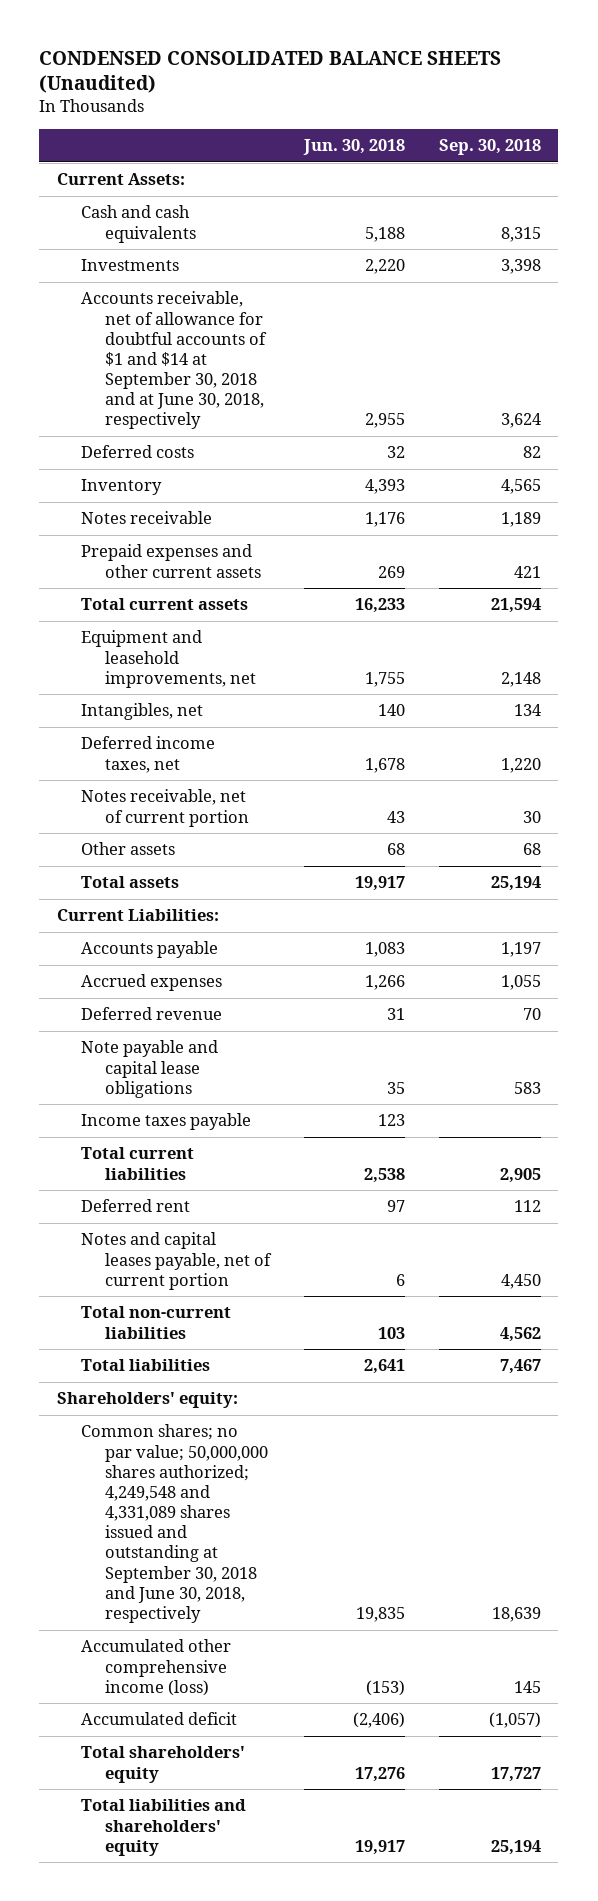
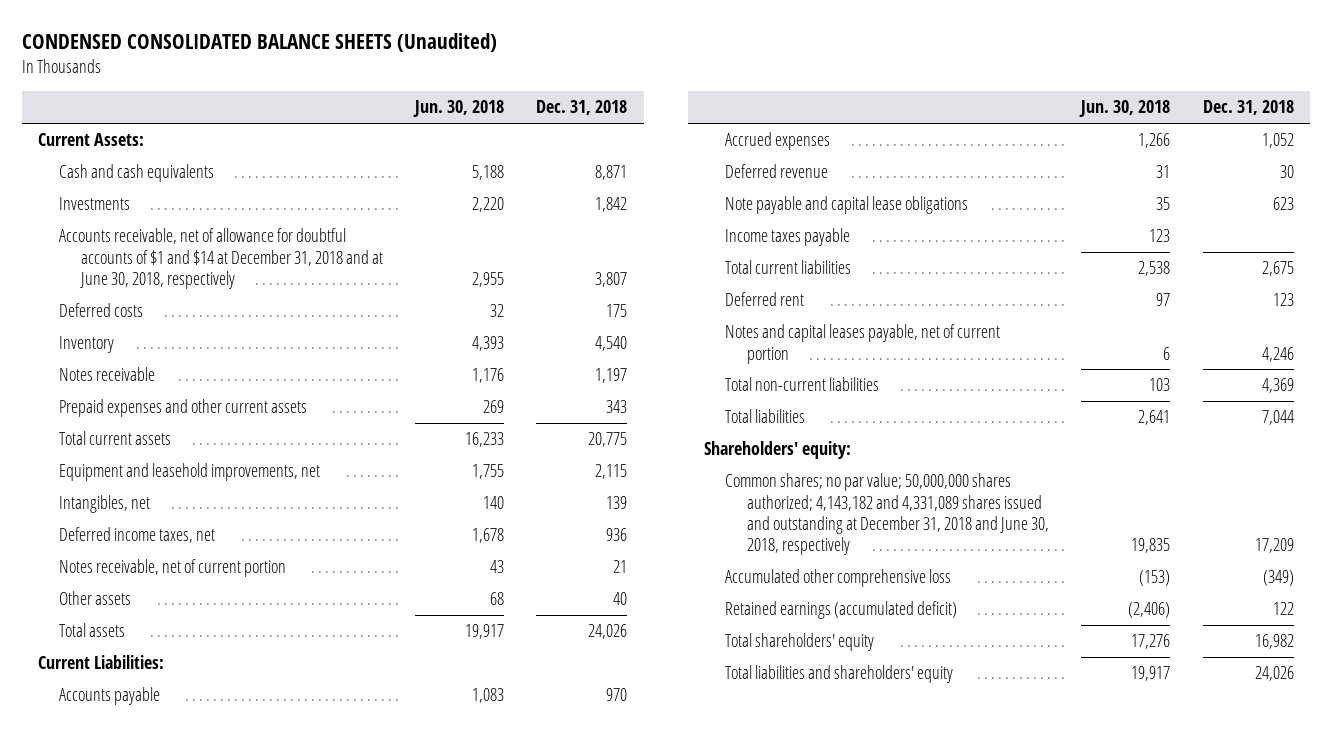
- | Jun. 30, 2018 | Sep. 30, 2018
+ | Jun. 30, 2018 | Dec. 31, 2018
- Accounts receivable, net of allowance for doubtful accounts of $1 and $14 at September 30, 2018 and at June 30, 2018, respectively | 2,955 | 3,624
+ Accounts receivable, net of allowance for doubtful accounts of $1 and $14 at December 31, 2018 and at June 30, 2018, respectively | 2,955 | 3,807
- Common shares; no par value; 50,000,000 shares authorized; 4,249,548 and 4,331,089 shares issued and outstanding at September 30, 2018 and June 30, 2018, respectively | 19,835 | 18,639
- Accumulated other comprehensive income (loss) | (153) | 145
- Accumulated deficit | (2,406) | (1,057)
+ Common shares; no par value; 50,000,000 shares authorized; 4,143,182 and 4,331,089 shares issued and outstanding at December 31, 2018 and June 30, 2018, respectively | 19,835 | 17,209
+ Accumulated other comprehensive loss | (153) | (349)
+ Retained earnings (accumulated deficit) | (2,406) | 122

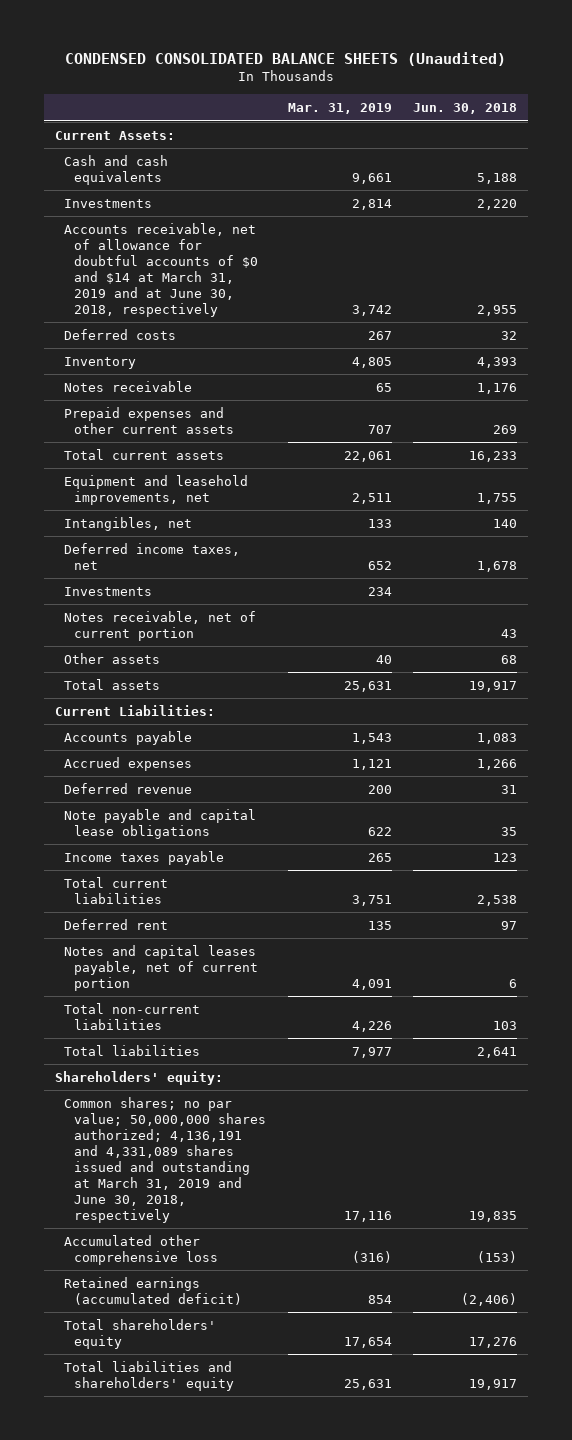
- | Jun. 30, 2018 | Dec. 31, 2018
+ | Mar. 31, 2019 | Jun. 30, 2018
- Accounts receivable, net of allowance for doubtful accounts of $1 and $14 at December 31, 2018 and at June 30, 2018, respectively | 2,955 | 3,807
+ Accounts receivable, net of allowance for doubtful accounts of $0 and $14 at March 31, 2019 and at June 30, 2018, respectively | 3,742 | 2,955
+ Investments | 234 |
- Common shares; no par value; 50,000,000 shares authorized; 4,143,182 and 4,331,089 shares issued and outstanding at December 31, 2018 and June 30, 2018, respectively | 19,835 | 17,209
+ Common shares; no par value; 50,000,000 shares authorized; 4,136,191 and 4,331,089 shares issued and outstanding at March 31, 2019 and June 30, 2018, respectively | 17,116 | 19,835

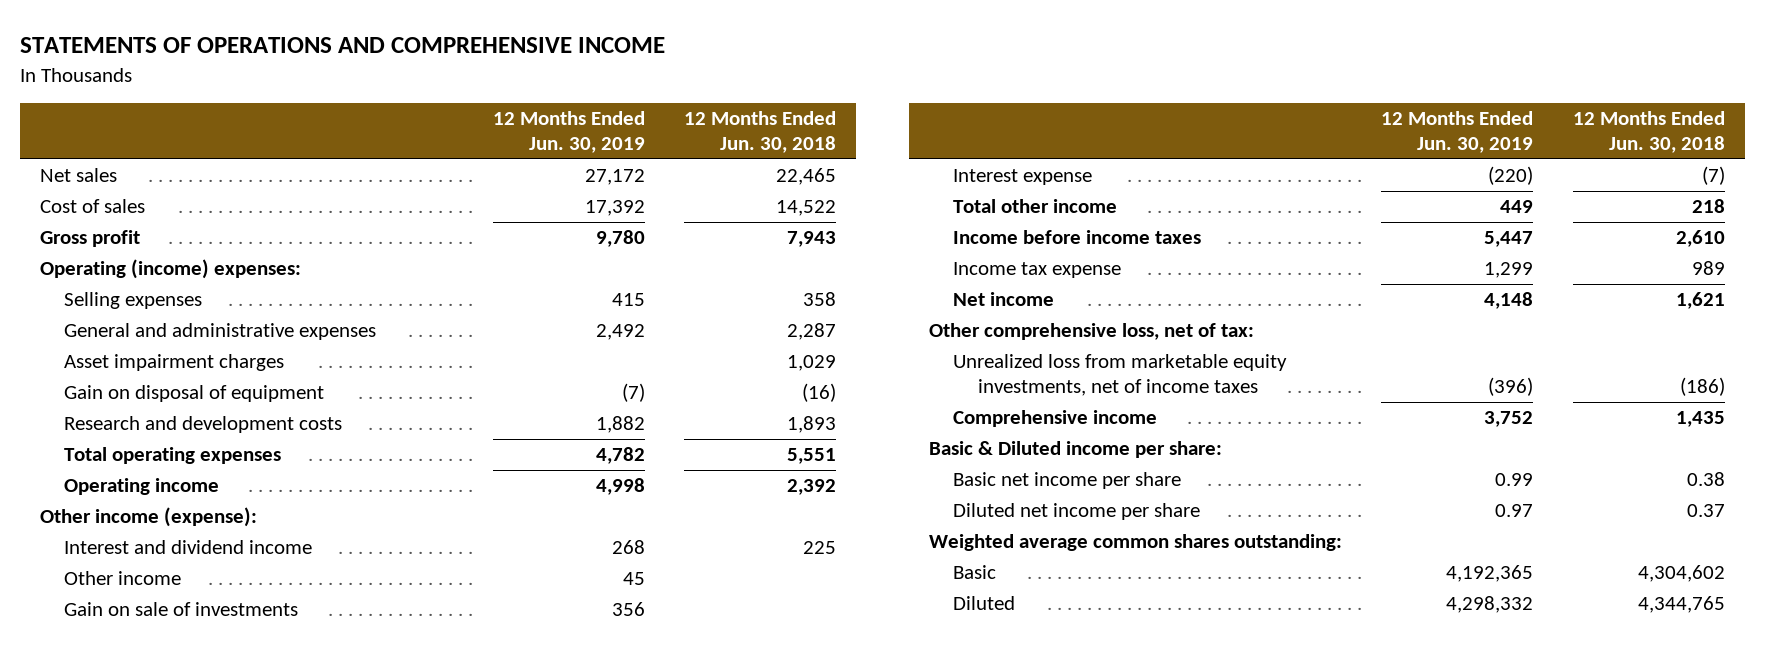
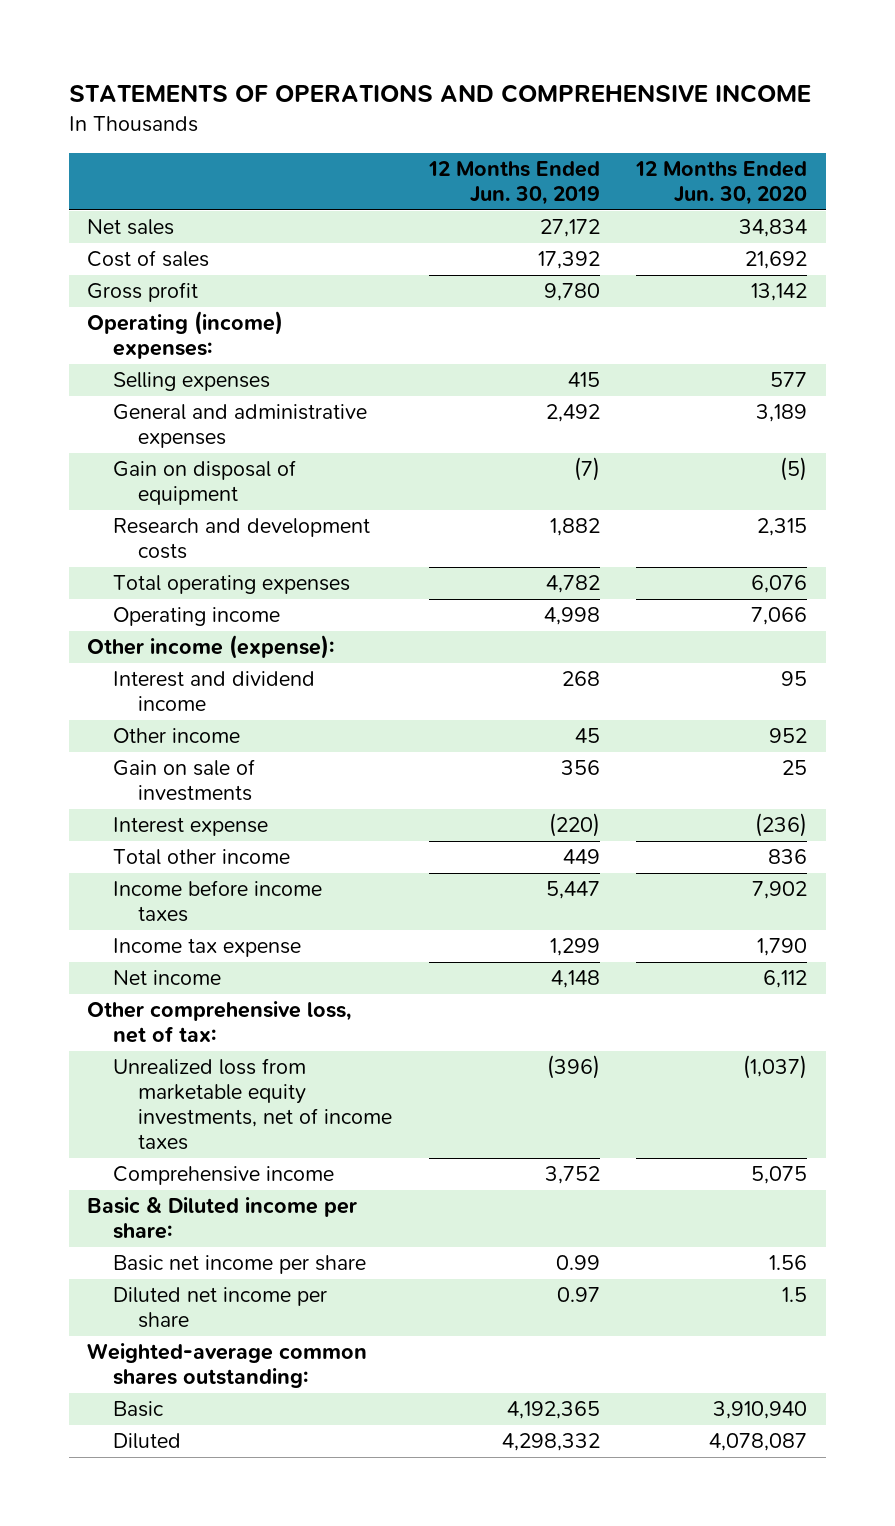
- | 12 Months Ended Jun. 30, 2019 | 12 Months Ended Jun. 30, 2018
+ | 12 Months Ended Jun. 30, 2019 | 12 Months Ended Jun. 30, 2020
- Asset impairment charges | | 1,029
- Weighted average common shares outstanding:
+ Weighted-average common shares outstanding:

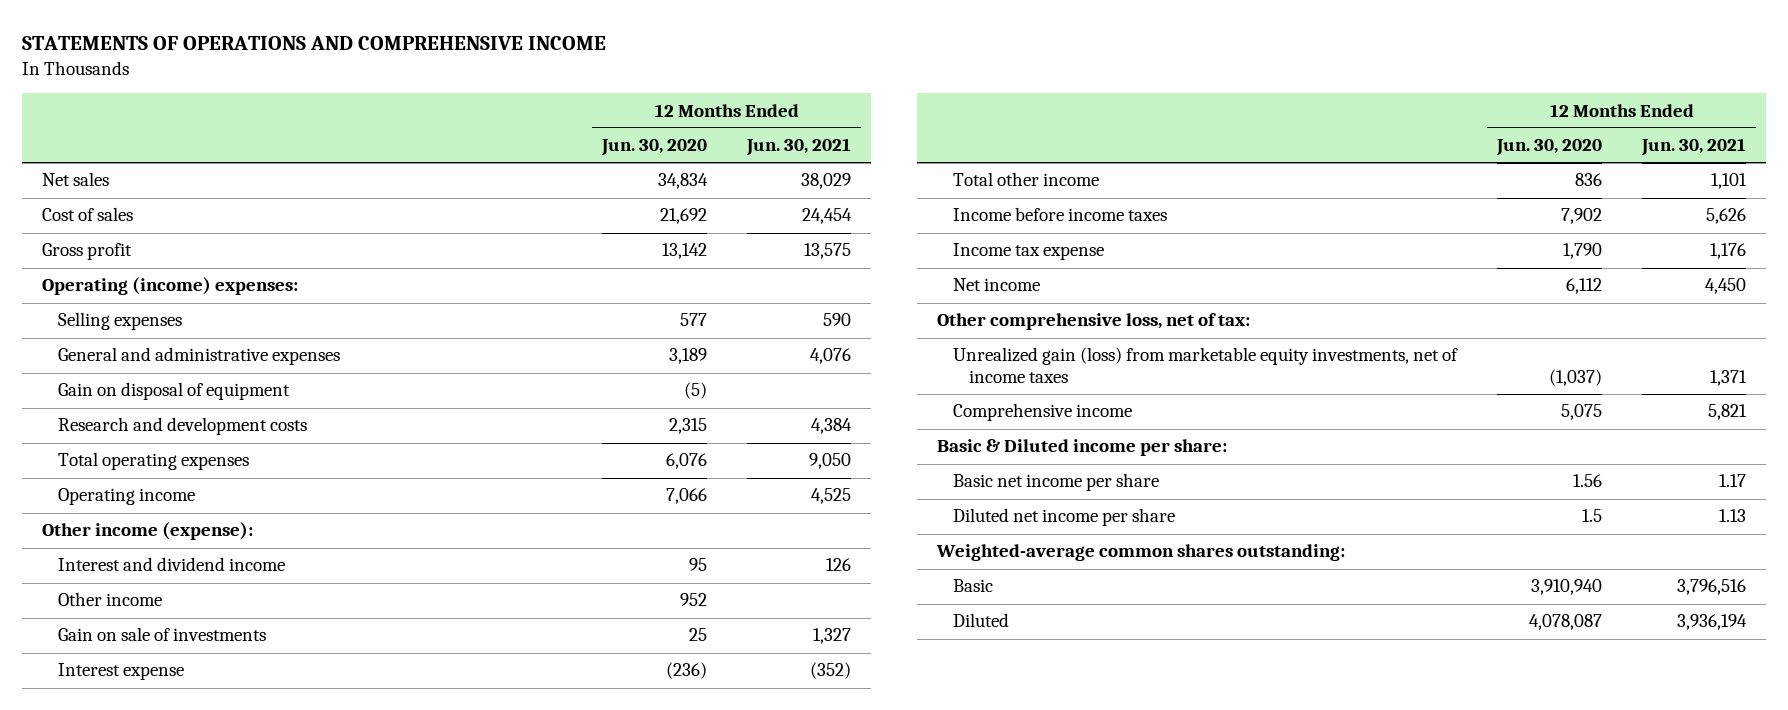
- | 12 Months Ended Jun. 30, 2019 | 12 Months Ended Jun. 30, 2020
+ | 12 Months Ended Jun. 30, 2020 | 12 Months Ended Jun. 30, 2021
- Unrealized loss from marketable equity investments, net of income taxes | (396) | (1,037)
+ Unrealized gain (loss) from marketable equity investments, net of income taxes | (1,037) | 1,371

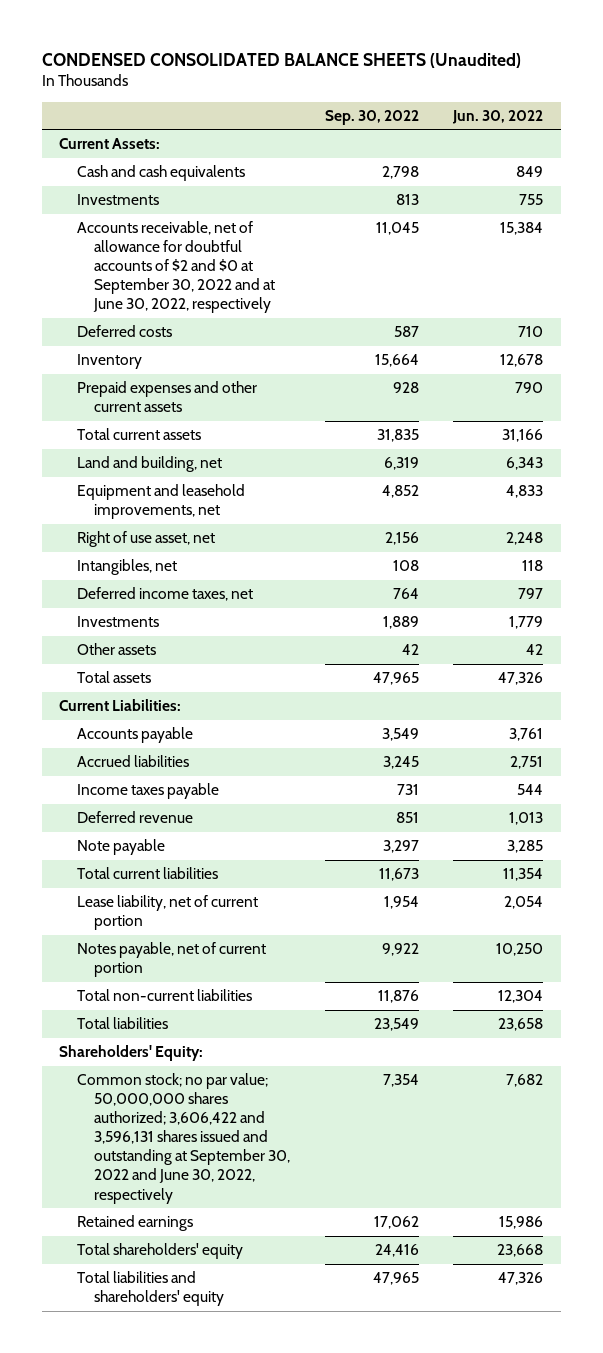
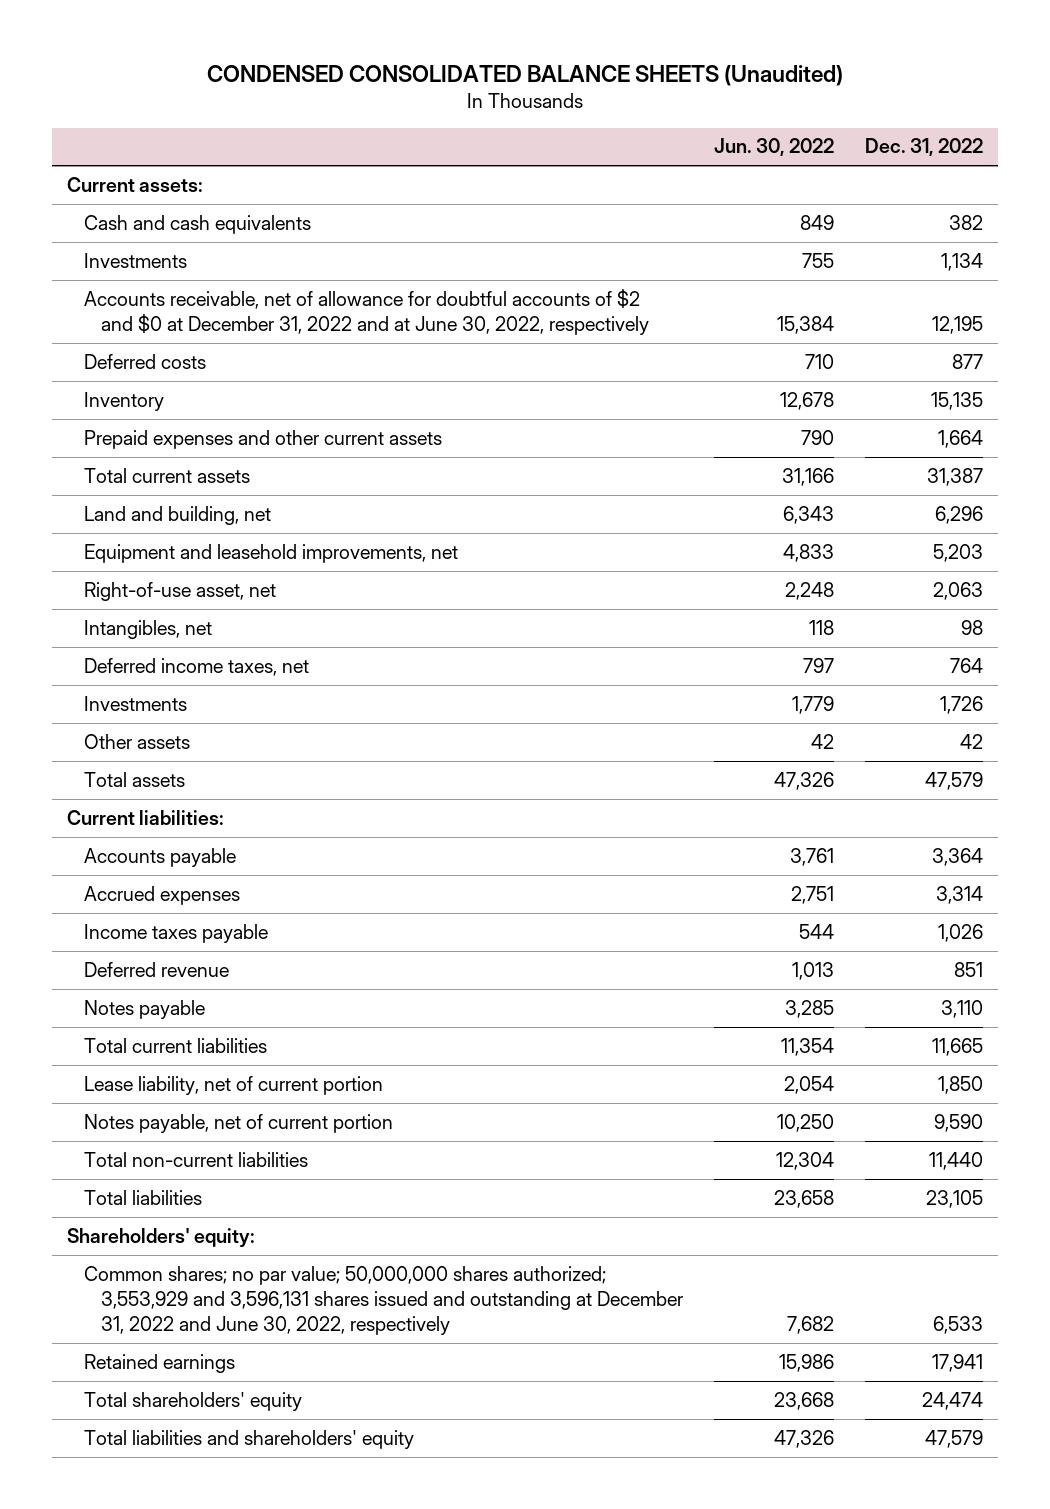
- | Sep. 30, 2022 | Jun. 30, 2022
+ | Jun. 30, 2022 | Dec. 31, 2022
- Current Assets:
+ Current assets:
- Accounts receivable, net of allowance for doubtful accounts of $2 and $0 at September 30, 2022 and at June 30, 2022, respectively | 11,045 | 15,384
+ Accounts receivable, net of allowance for doubtful accounts of $2 and $0 at December 31, 2022 and at June 30, 2022, respectively | 15,384 | 12,195
- Right of use asset, net | 2,156 | 2,248
+ Right-of-use asset, net | 2,248 | 2,063
- Current Liabilities:
+ Current liabilities:
- Accrued liabilities | 3,245 | 2,751
+ Accrued expenses | 2,751 | 3,314
- Note payable | 3,297 | 3,285
+ Notes payable | 3,285 | 3,110
- Shareholders' Equity:
- Common stock; no par value; 50,000,000 shares authorized; 3,606,422 and 3,596,131 shares issued and outstanding at September 30, 2022 and June 30, 2022, respectively | 7,354 | 7,682
+ Shareholders' equity:
+ Common shares; no par value; 50,000,000 shares authorized; 3,553,929 and 3,596,131 shares issued and outstanding at December 31, 2022 and June 30, 2022, respectively | 7,682 | 6,533

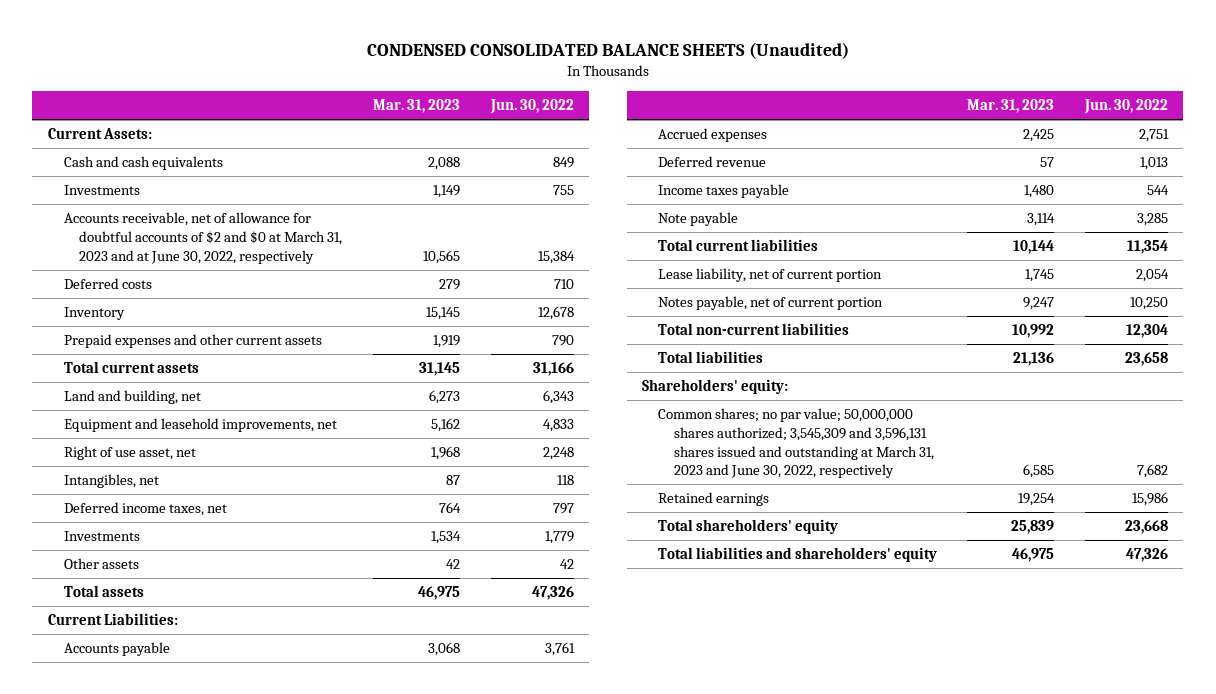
- | Jun. 30, 2022 | Dec. 31, 2022
+ | Mar. 31, 2023 | Jun. 30, 2022
- Current assets:
+ Current Assets:
- Accounts receivable, net of allowance for doubtful accounts of $2 and $0 at December 31, 2022 and at June 30, 2022, respectively | 15,384 | 12,195
+ Accounts receivable, net of allowance for doubtful accounts of $2 and $0 at March 31, 2023 and at June 30, 2022, respectively | 10,565 | 15,384
- Right-of-use asset, net | 2,248 | 2,063
+ Right of use asset, net | 1,968 | 2,248
- Current liabilities:
+ Current Liabilities:
- Notes payable | 3,285 | 3,110
moved down: Income taxes payable | 1,480 | 544
+ Note payable | 3,114 | 3,285
- Common shares; no par value; 50,000,000 shares authorized; 3,553,929 and 3,596,131 shares issued and outstanding at December 31, 2022 and June 30, 2022, respectively | 7,682 | 6,533
+ Common shares; no par value; 50,000,000 shares authorized; 3,545,309 and 3,596,131 shares issued and outstanding at March 31, 2023 and June 30, 2022, respectively | 6,585 | 7,682

